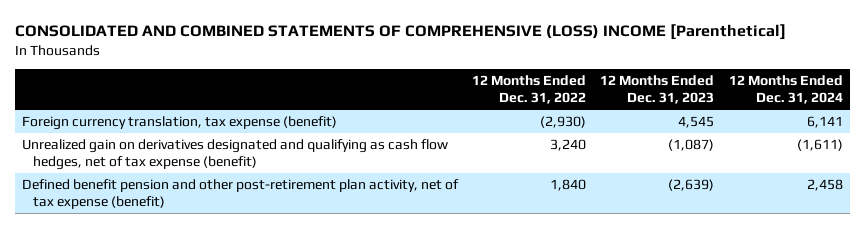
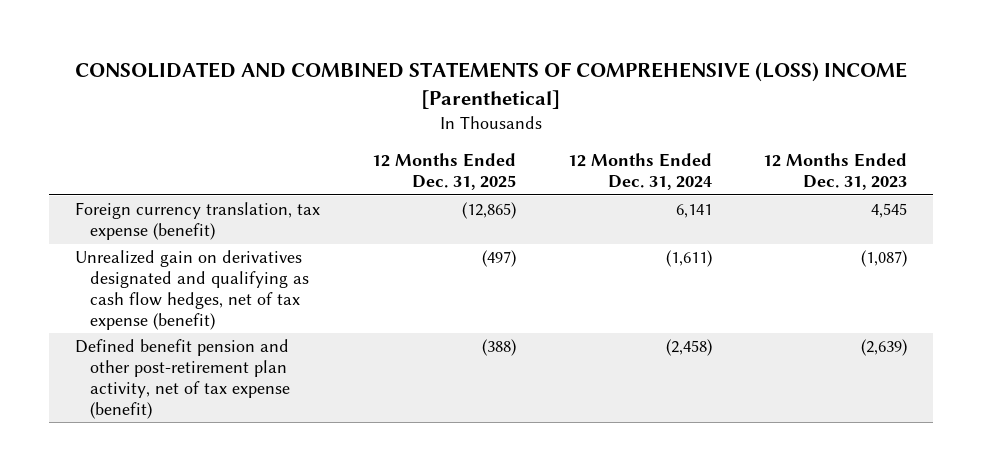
- | 12 Months Ended Dec. 31, 2022 | 12 Months Ended Dec. 31, 2023 | 12 Months Ended Dec. 31, 2024
+ | 12 Months Ended Dec. 31, 2025 | 12 Months Ended Dec. 31, 2024 | 12 Months Ended Dec. 31, 2023
- Defined benefit pension and other post-retirement plan activity, net of tax expense (benefit) | 1,840 | (2,639) | 2,458
+ Defined benefit pension and other post-retirement plan activity, net of tax expense (benefit) | (388) | (2,458) | (2,639)

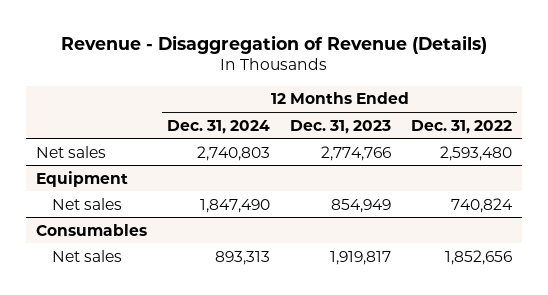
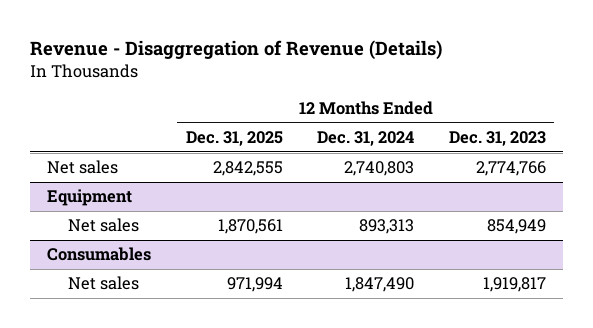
- | 12 Months Ended Dec. 31, 2024 | 12 Months Ended Dec. 31, 2023 | 12 Months Ended Dec. 31, 2022
+ | 12 Months Ended Dec. 31, 2025 | 12 Months Ended Dec. 31, 2024 | 12 Months Ended Dec. 31, 2023
@ Equipment
- Net sales | 1,847,490 | 854,949 | 740,824
+ Net sales | 1,870,561 | 893,313 | 854,949
@ Consumables
- Net sales | 893,313 | 1,919,817 | 1,852,656
+ Net sales | 971,994 | 1,847,490 | 1,919,817

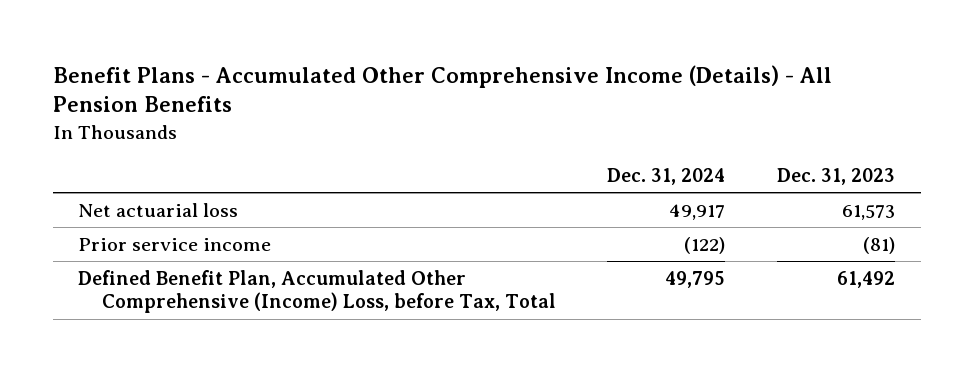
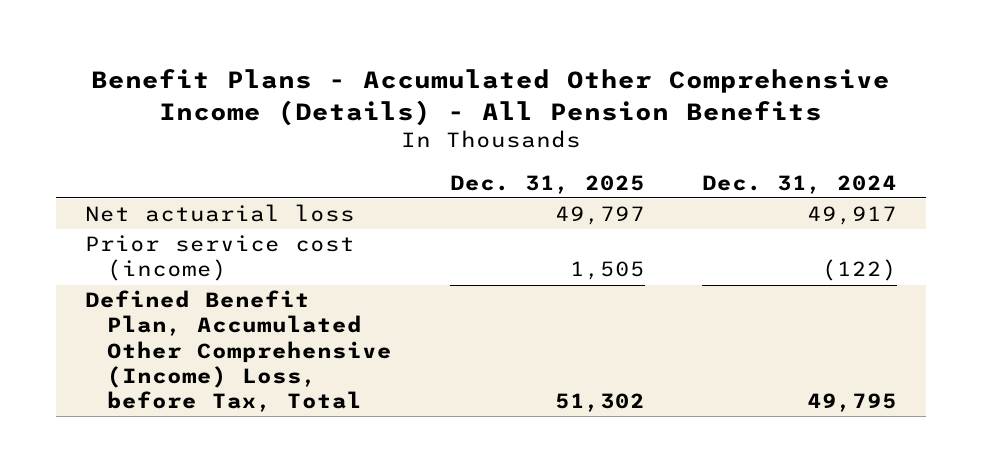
- | Dec. 31, 2024 | Dec. 31, 2023
+ | Dec. 31, 2025 | Dec. 31, 2024
- Prior service income | (122) | (81)
+ Prior service cost (income) | 1,505 | (122)

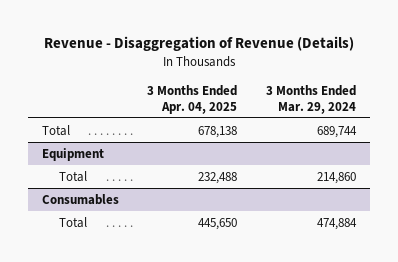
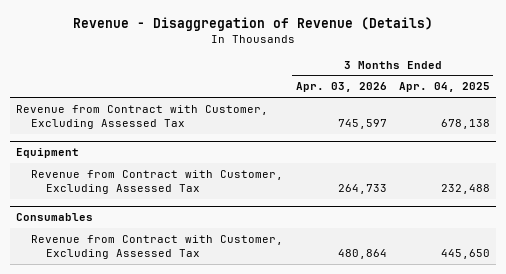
- | 3 Months Ended Apr. 04, 2025 | 3 Months Ended Mar. 29, 2024
+ | 3 Months Ended Apr. 03, 2026 | 3 Months Ended Apr. 04, 2025
- Total | 678,138 | 689,744
+ Revenue from Contract with Customer, Excluding Assessed Tax | 745,597 | 678,138
@ Equipment
- Total | 232,488 | 214,860
+ Revenue from Contract with Customer, Excluding Assessed Tax | 264,733 | 232,488
@ Consumables
- Total | 445,650 | 474,884
+ Revenue from Contract with Customer, Excluding Assessed Tax | 480,864 | 445,650

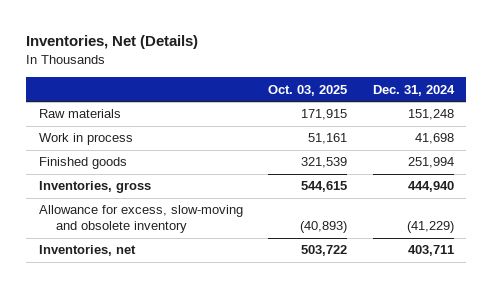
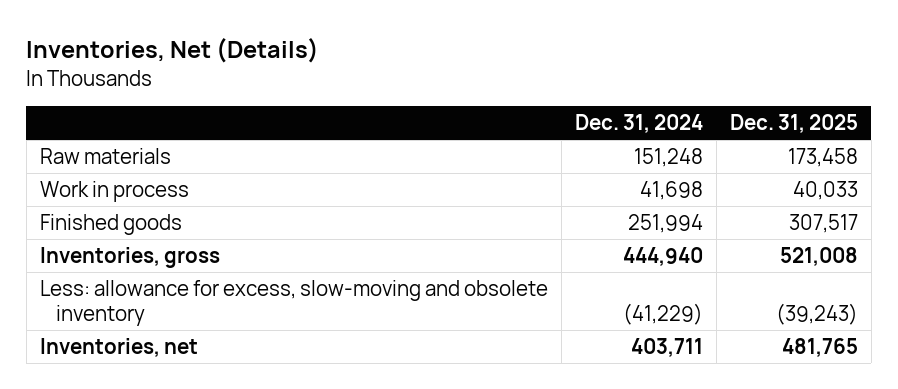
- | Oct. 03, 2025 | Dec. 31, 2024
+ | Dec. 31, 2024 | Dec. 31, 2025
- Allowance for excess, slow-moving and obsolete inventory | (40,893) | (41,229)
+ Less: allowance for excess, slow-moving and obsolete inventory | (41,229) | (39,243)

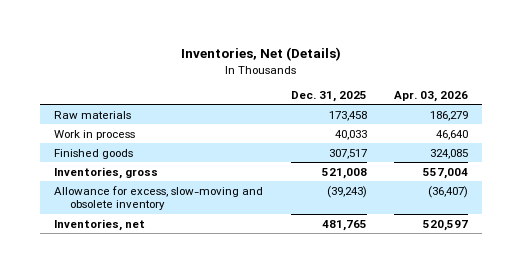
- | Dec. 31, 2024 | Dec. 31, 2025
+ | Dec. 31, 2025 | Apr. 03, 2026
- Less: allowance for excess, slow-moving and obsolete inventory | (41,229) | (39,243)
+ Allowance for excess, slow-moving and obsolete inventory | (39,243) | (36,407)

